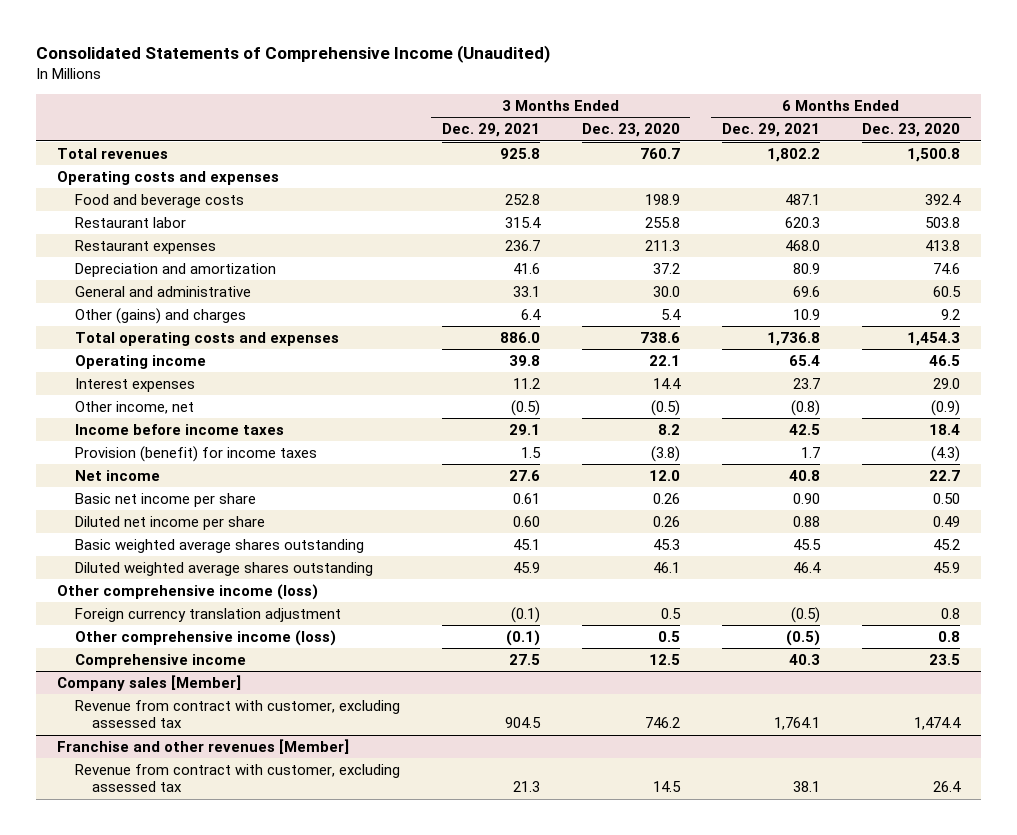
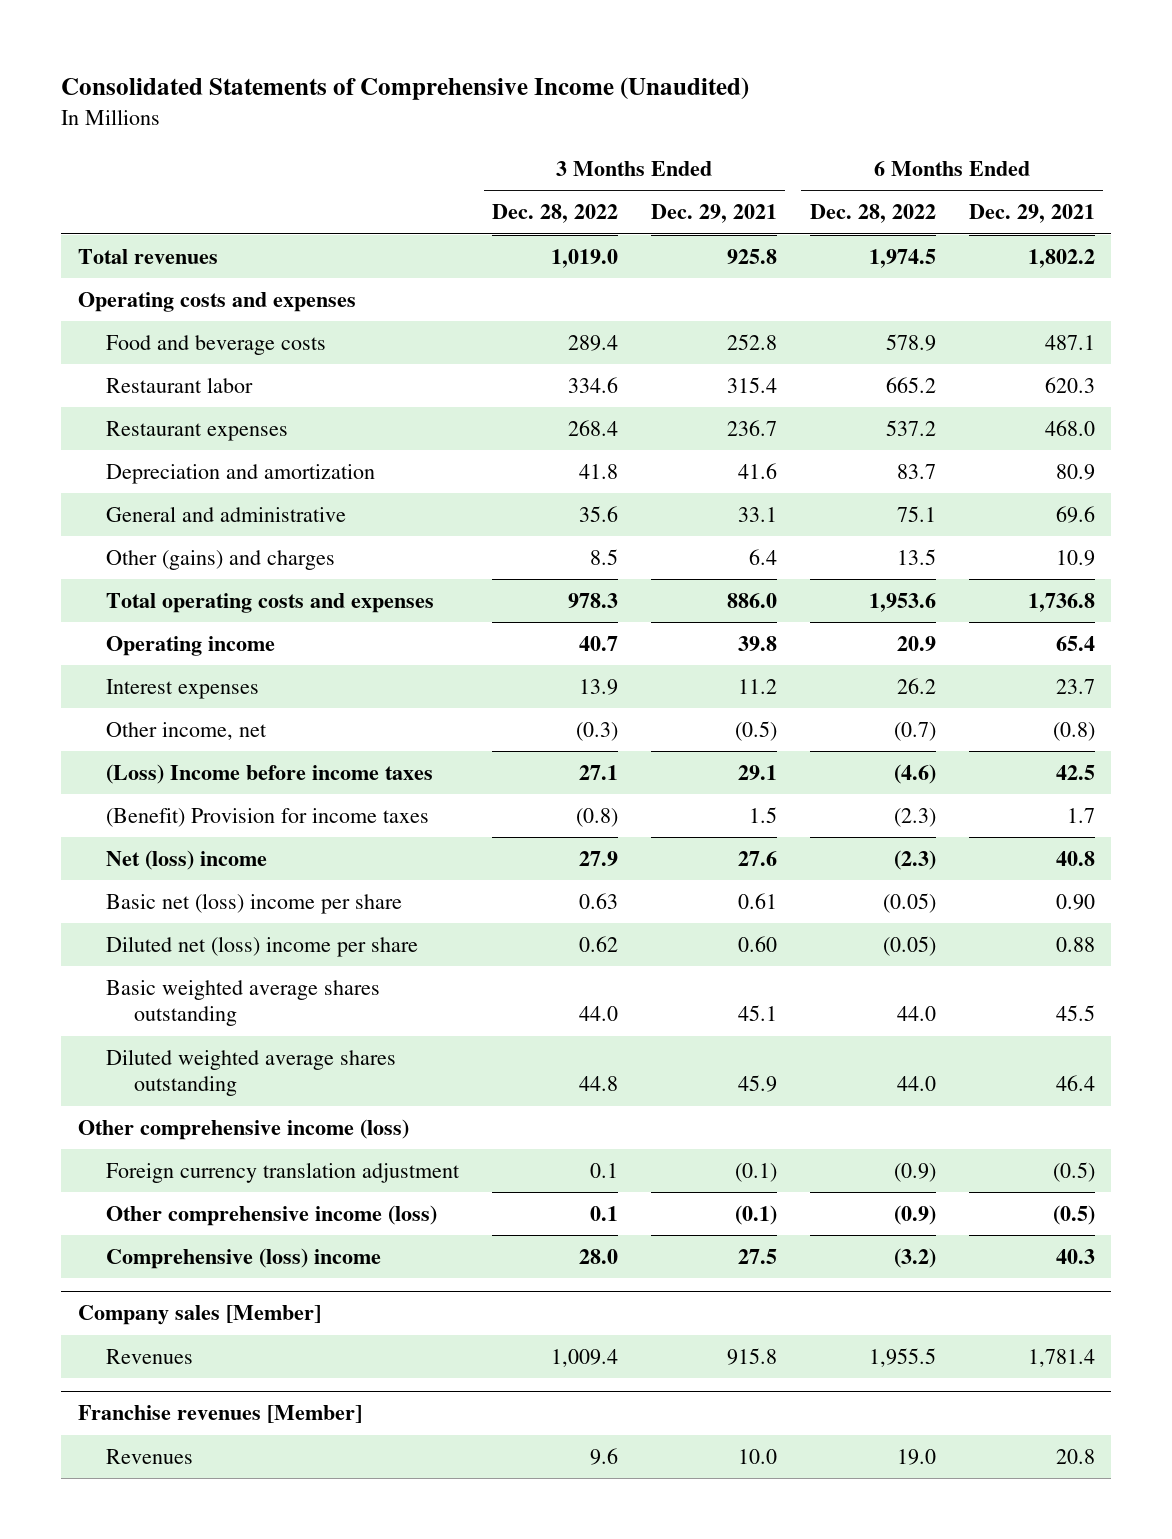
- | 3 Months Ended Dec. 29, 2021 | 3 Months Ended Dec. 23, 2020 | 6 Months Ended Dec. 29, 2021 | 6 Months Ended Dec. 23, 2020
+ | 3 Months Ended Dec. 28, 2022 | 3 Months Ended Dec. 29, 2021 | 6 Months Ended Dec. 28, 2022 | 6 Months Ended Dec. 29, 2021
- Income before income taxes | 29.1 | 8.2 | 42.5 | 18.4
- Provision (benefit) for income taxes | 1.5 | (3.8) | 1.7 | (4.3)
- Net income | 27.6 | 12.0 | 40.8 | 22.7
- Basic net income per share | 0.61 | 0.26 | 0.90 | 0.50
- Diluted net income per share | 0.60 | 0.26 | 0.88 | 0.49
+ (Loss) Income before income taxes | 27.1 | 29.1 | (4.6) | 42.5
+ (Benefit) Provision for income taxes | (0.8) | 1.5 | (2.3) | 1.7
+ Net (loss) income | 27.9 | 27.6 | (2.3) | 40.8
+ Basic net (loss) income per share | 0.63 | 0.61 | (0.05) | 0.90
+ Diluted net (loss) income per share | 0.62 | 0.60 | (0.05) | 0.88
- Comprehensive income | 27.5 | 12.5 | 40.3 | 23.5
+ Comprehensive (loss) income | 28.0 | 27.5 | (3.2) | 40.3
@ Company sales [Member]
- Revenue from contract with customer, excluding assessed tax | 904.5 | 746.2 | 1,764.1 | 1,474.4
- Franchise and other revenues [Member]
- Revenue from contract with customer, excluding assessed tax | 21.3 | 14.5 | 38.1 | 26.4
@ Company sales [Member]
+ Revenues | 1,009.4 | 915.8 | 1,955.5 | 1,781.4
+ Franchise revenues [Member]
+ Revenues | 9.6 | 10.0 | 19.0 | 20.8

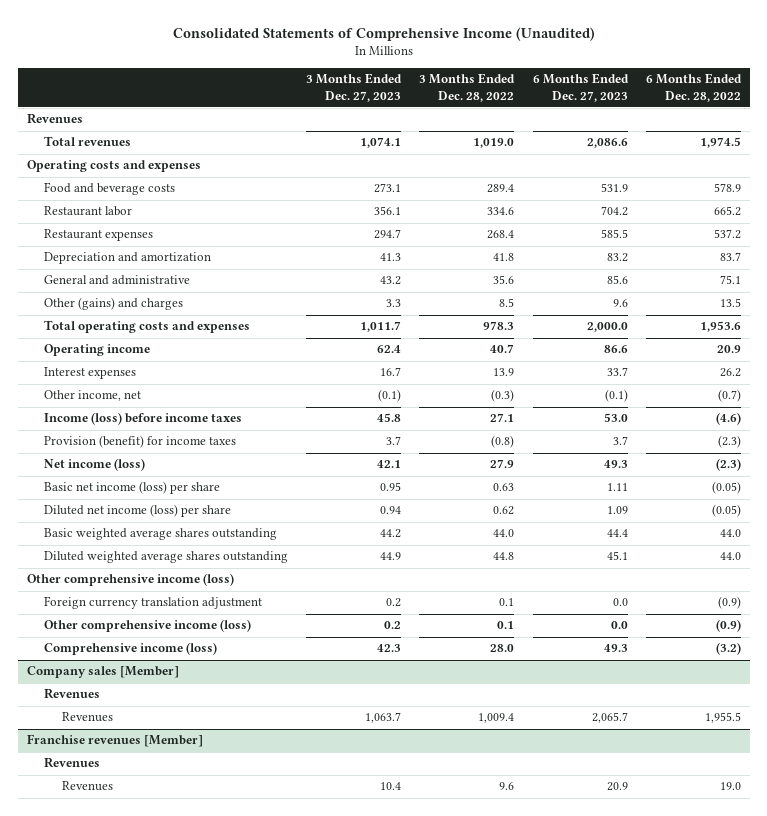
- | 3 Months Ended Dec. 28, 2022 | 3 Months Ended Dec. 29, 2021 | 6 Months Ended Dec. 28, 2022 | 6 Months Ended Dec. 29, 2021
+ | 3 Months Ended Dec. 27, 2023 | 3 Months Ended Dec. 28, 2022 | 6 Months Ended Dec. 27, 2023 | 6 Months Ended Dec. 28, 2022
+ Revenues
- (Loss) Income before income taxes | 27.1 | 29.1 | (4.6) | 42.5
- (Benefit) Provision for income taxes | (0.8) | 1.5 | (2.3) | 1.7
- Net (loss) income | 27.9 | 27.6 | (2.3) | 40.8
- Basic net (loss) income per share | 0.63 | 0.61 | (0.05) | 0.90
- Diluted net (loss) income per share | 0.62 | 0.60 | (0.05) | 0.88
+ Income (loss) before income taxes | 45.8 | 27.1 | 53.0 | (4.6)
+ Provision (benefit) for income taxes | 3.7 | (0.8) | 3.7 | (2.3)
+ Net income (loss) | 42.1 | 27.9 | 49.3 | (2.3)
+ Basic net income (loss) per share | 0.95 | 0.63 | 1.11 | (0.05)
+ Diluted net income (loss) per share | 0.94 | 0.62 | 1.09 | (0.05)
- Comprehensive (loss) income | 28.0 | 27.5 | (3.2) | 40.3
+ Comprehensive income (loss) | 42.3 | 28.0 | 49.3 | (3.2)
@ Company sales [Member]
+ Revenues
@ Franchise revenues [Member]
+ Revenues

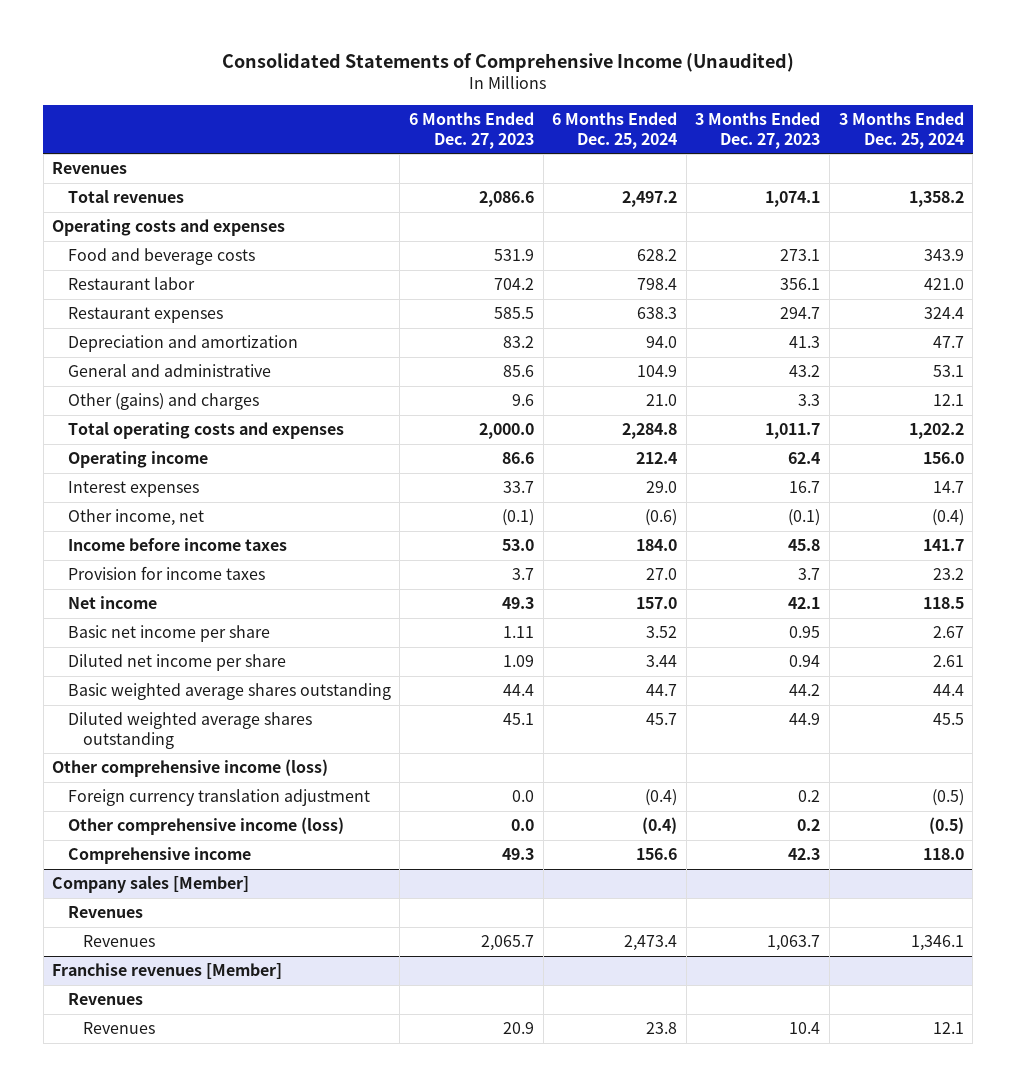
- | 3 Months Ended Dec. 27, 2023 | 3 Months Ended Dec. 28, 2022 | 6 Months Ended Dec. 27, 2023 | 6 Months Ended Dec. 28, 2022
+ | 6 Months Ended Dec. 27, 2023 | 6 Months Ended Dec. 25, 2024 | 3 Months Ended Dec. 27, 2023 | 3 Months Ended Dec. 25, 2024
- Income (loss) before income taxes | 45.8 | 27.1 | 53.0 | (4.6)
- Provision (benefit) for income taxes | 3.7 | (0.8) | 3.7 | (2.3)
- Net income (loss) | 42.1 | 27.9 | 49.3 | (2.3)
- Basic net income (loss) per share | 0.95 | 0.63 | 1.11 | (0.05)
- Diluted net income (loss) per share | 0.94 | 0.62 | 1.09 | (0.05)
+ Income before income taxes | 53.0 | 184.0 | 45.8 | 141.7
+ Provision for income taxes | 3.7 | 27.0 | 3.7 | 23.2
+ Net income | 49.3 | 157.0 | 42.1 | 118.5
+ Basic net income per share | 1.11 | 3.52 | 0.95 | 2.67
+ Diluted net income per share | 1.09 | 3.44 | 0.94 | 2.61
- Comprehensive income (loss) | 42.3 | 28.0 | 49.3 | (3.2)
+ Comprehensive income | 49.3 | 156.6 | 42.3 | 118.0

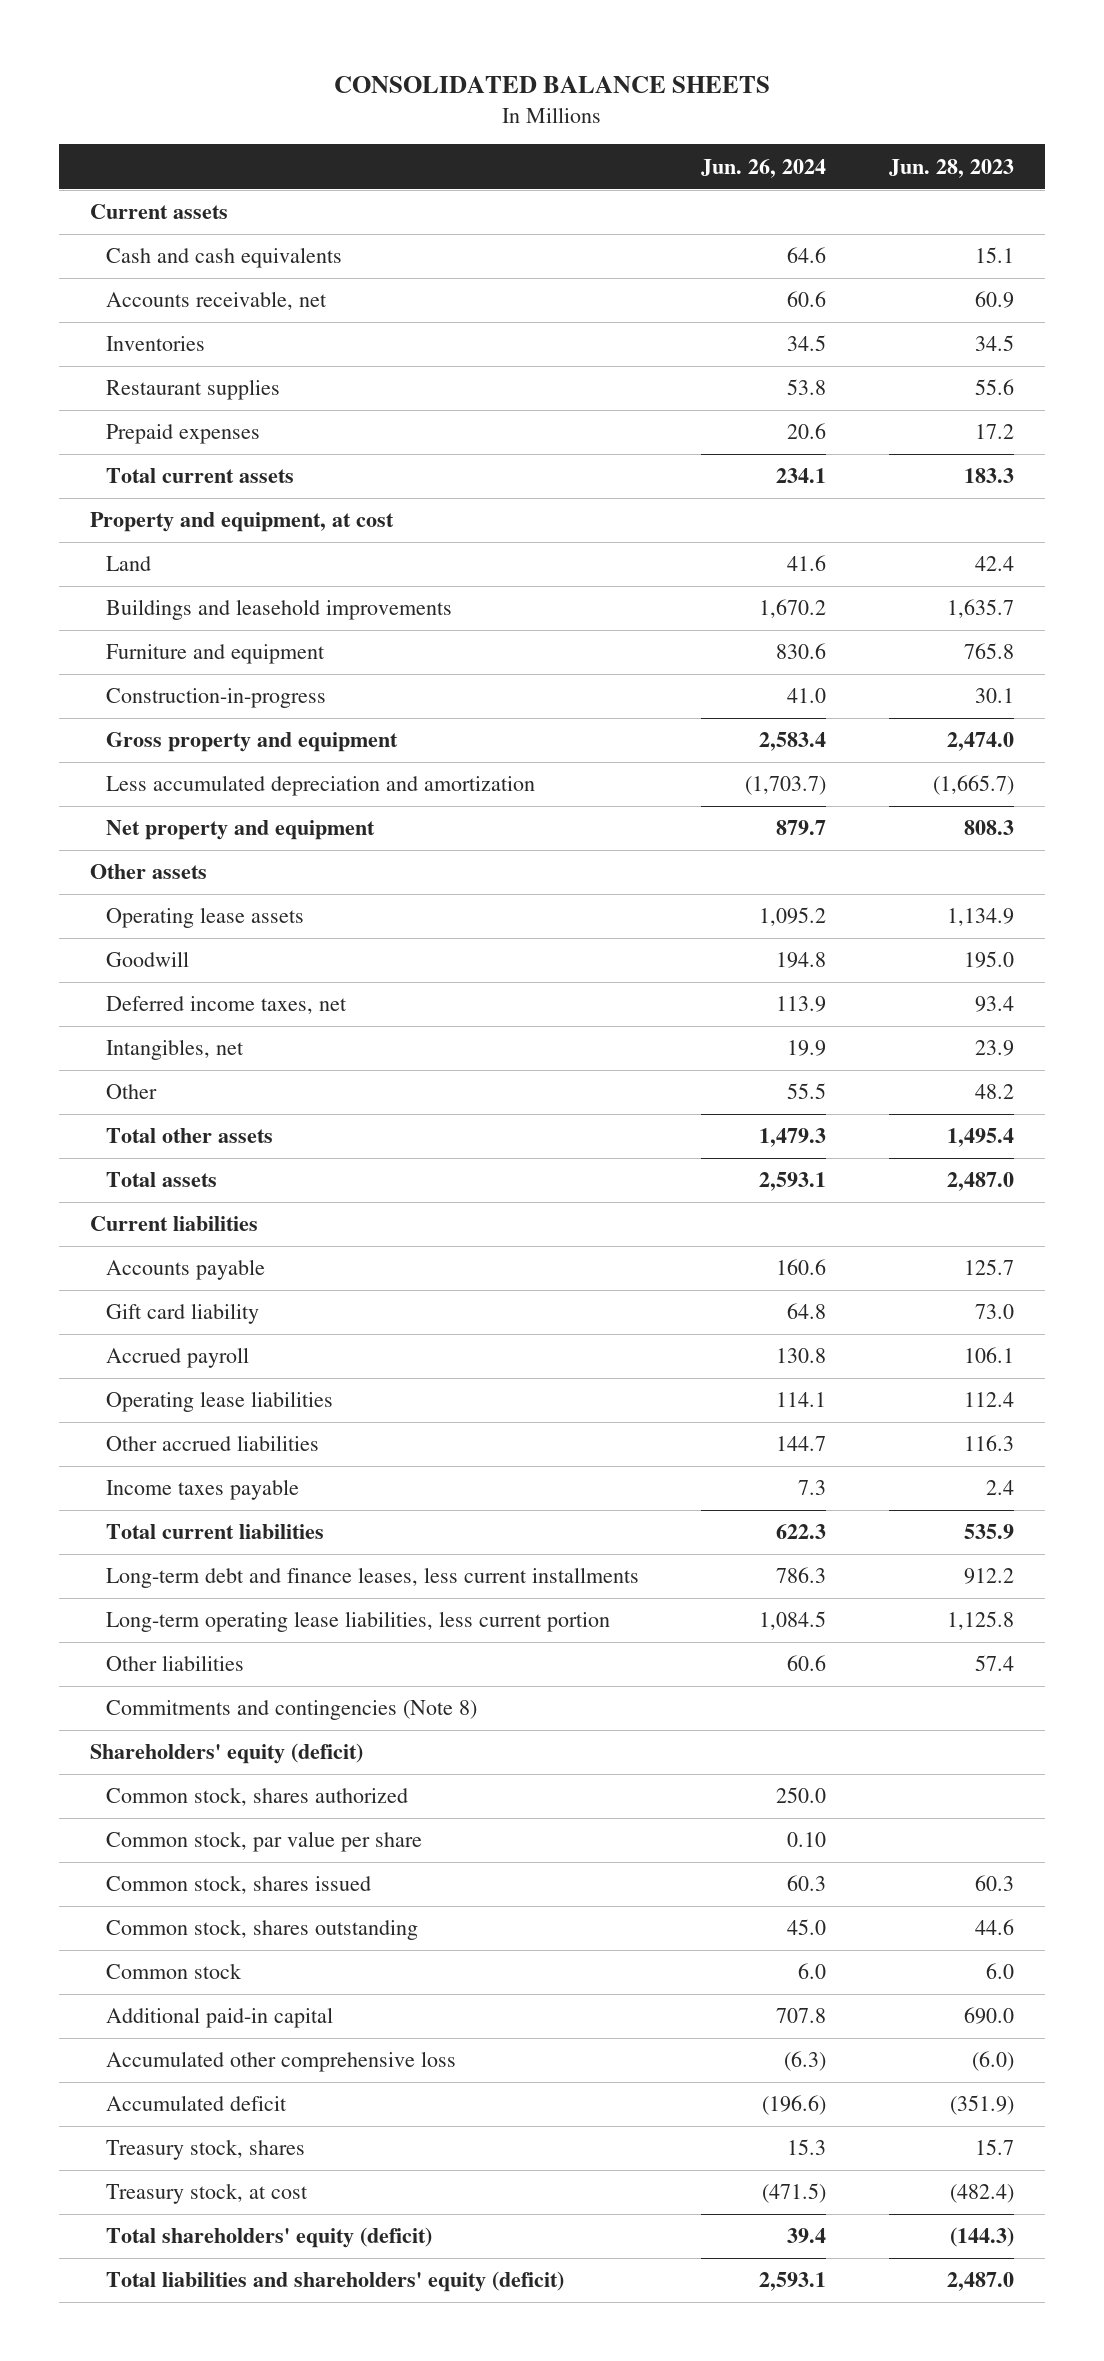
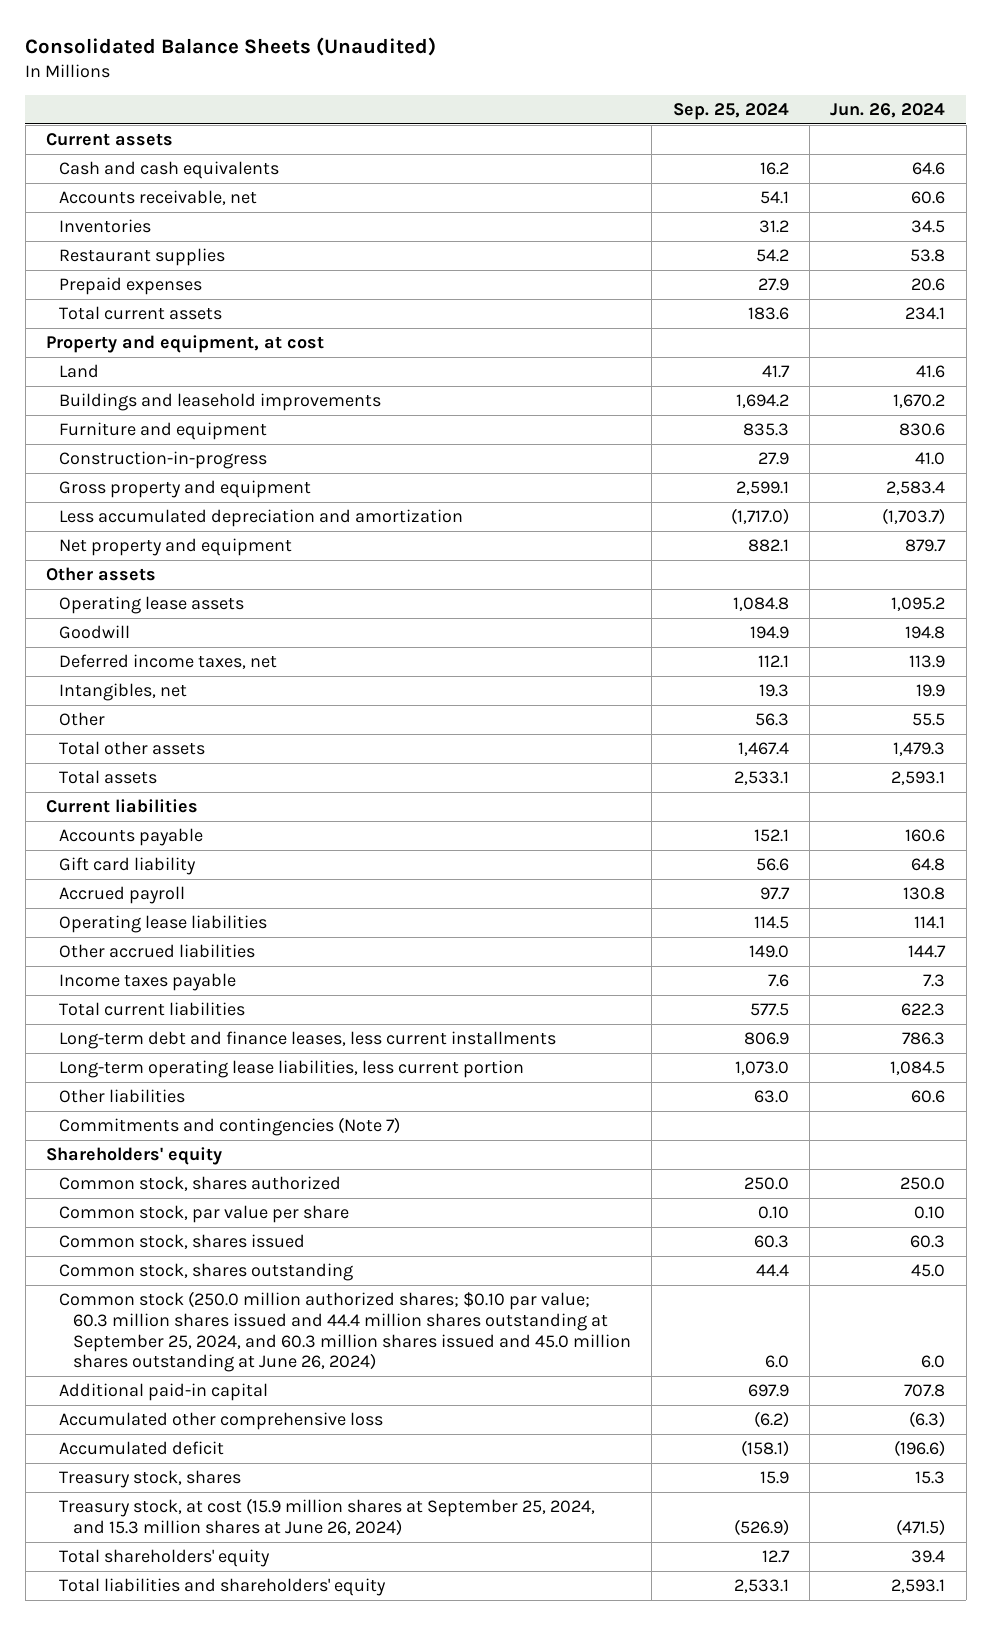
- CONSOLIDATED BALANCE SHEETS
+ Consolidated Balance Sheets (Unaudited)
- | Jun. 26, 2024 | Jun. 28, 2023
+ | Sep. 25, 2024 | Jun. 26, 2024
- Commitments and contingencies (Note 8)
- Shareholders' equity (deficit)
+ Commitments and contingencies (Note 7)
+ Shareholders' equity
- Common stock | 6.0 | 6.0
+ Common stock (250.0 million authorized shares; $0.10 par value; 60.3 million shares issued and 44.4 million shares outstanding at September 25, 2024, and 60.3 million shares issued and 45.0 million shares outstanding at June 26, 2024) | 6.0 | 6.0
- Treasury stock, at cost | (471.5) | (482.4)
- Total shareholders' equity (deficit) | 39.4 | (144.3)
- Total liabilities and shareholders' equity (deficit) | 2,593.1 | 2,487.0
+ Treasury stock, at cost (15.9 million shares at September 25, 2024, and 15.3 million shares at June 26, 2024) | (526.9) | (471.5)
+ Total shareholders' equity | 12.7 | 39.4
+ Total liabilities and shareholders' equity | 2,533.1 | 2,593.1

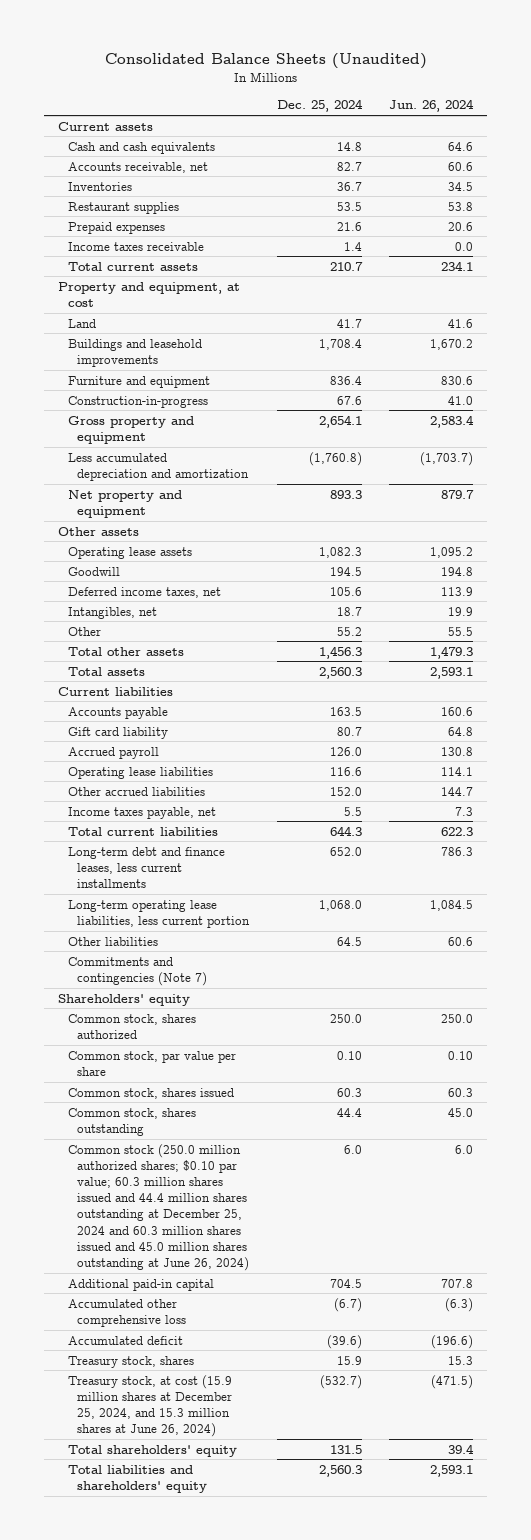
- | Sep. 25, 2024 | Jun. 26, 2024
+ | Dec. 25, 2024 | Jun. 26, 2024
+ Income taxes receivable | 1.4 | 0.0
- Income taxes payable | 7.6 | 7.3
+ Income taxes payable, net | 5.5 | 7.3
- Common stock (250.0 million authorized shares; $0.10 par value; 60.3 million shares issued and 44.4 million shares outstanding at September 25, 2024, and 60.3 million shares issued and 45.0 million shares outstanding at June 26, 2024) | 6.0 | 6.0
+ Common stock (250.0 million authorized shares; $0.10 par value; 60.3 million shares issued and 44.4 million shares outstanding at December 25, 2024 and 60.3 million shares issued and 45.0 million shares outstanding at June 26, 2024) | 6.0 | 6.0
- Treasury stock, at cost (15.9 million shares at September 25, 2024, and 15.3 million shares at June 26, 2024) | (526.9) | (471.5)
+ Treasury stock, at cost (15.9 million shares at December 25, 2024, and 15.3 million shares at June 26, 2024) | (532.7) | (471.5)

